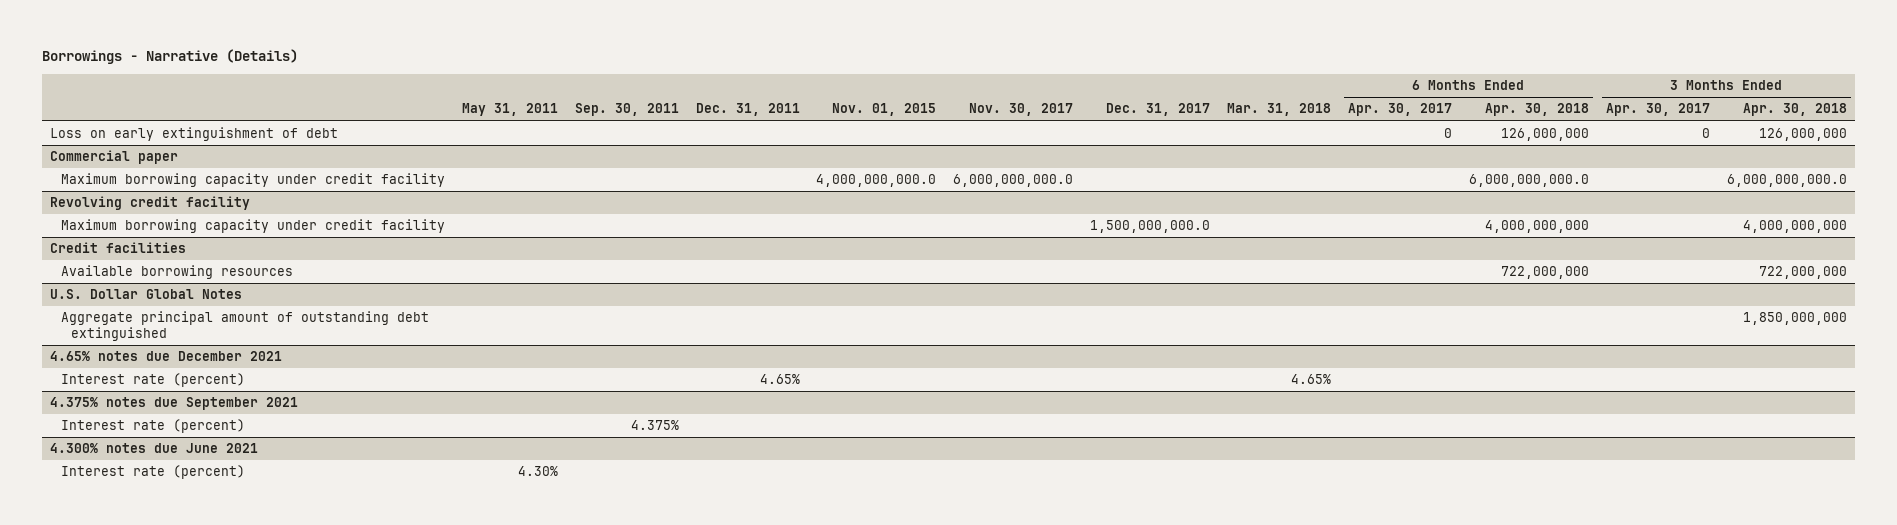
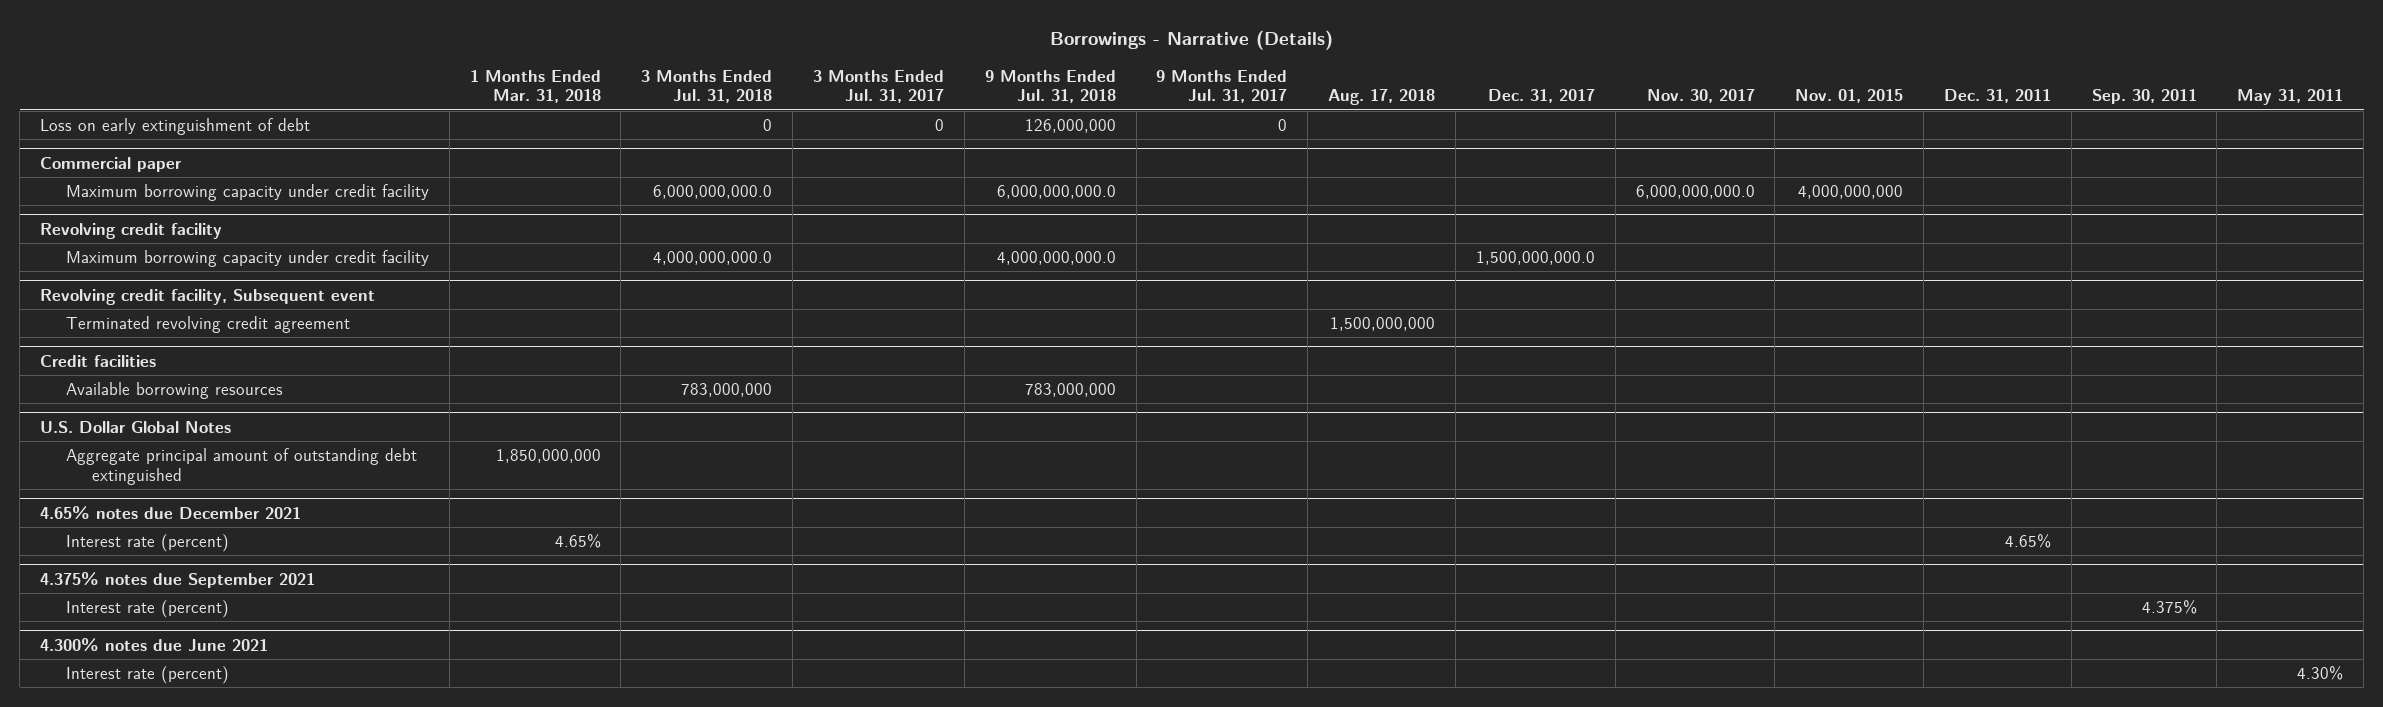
- | May 31, 2011 | Sep. 30, 2011 | Dec. 31, 2011 | Nov. 01, 2015 | Nov. 30, 2017 | Dec. 31, 2017 | Mar. 31, 2018 | 6 Months Ended Apr. 30, 2017 | 6 Months Ended Apr. 30, 2018 | 3 Months Ended Apr. 30, 2017 | 3 Months Ended Apr. 30, 2018
+ | 1 Months Ended Mar. 31, 2018 | 3 Months Ended Jul. 31, 2018 | 3 Months Ended Jul. 31, 2017 | 9 Months Ended Jul. 31, 2018 | 9 Months Ended Jul. 31, 2017 | Aug. 17, 2018 | Dec. 31, 2017 | Nov. 30, 2017 | Nov. 01, 2015 | Dec. 31, 2011 | Sep. 30, 2011 | May 31, 2011
@ Commercial paper
- Maximum borrowing capacity under credit facility | | | | 4,000,000,000.0 | 6,000,000,000.0 | | | | 6,000,000,000.0 | | 6,000,000,000.0
+ Maximum borrowing capacity under credit facility | | 6,000,000,000.0 | | 6,000,000,000.0 | | | | 6,000,000,000.0 | 4,000,000,000 | | |
+ Revolving credit facility, Subsequent event
+ Terminated revolving credit agreement | | | | | | 1,500,000,000 | | | | | |

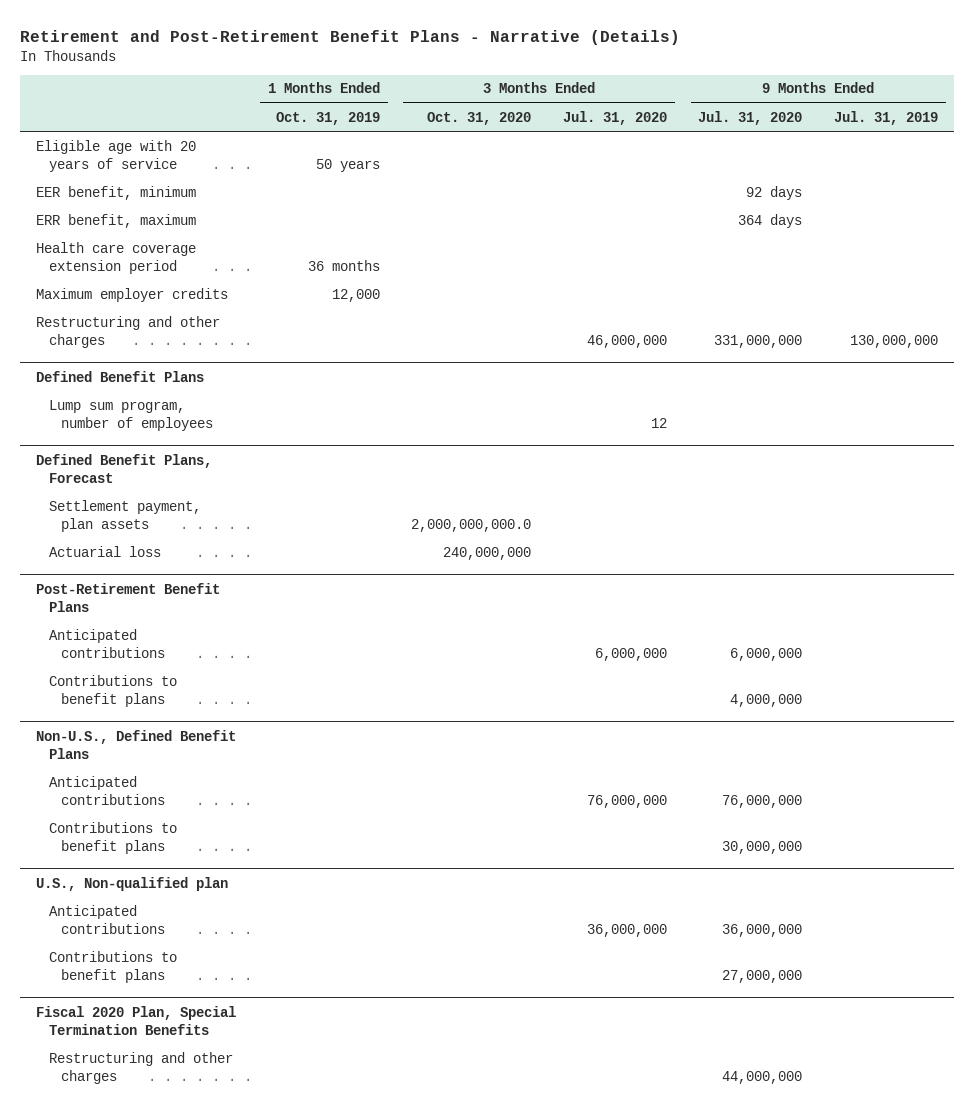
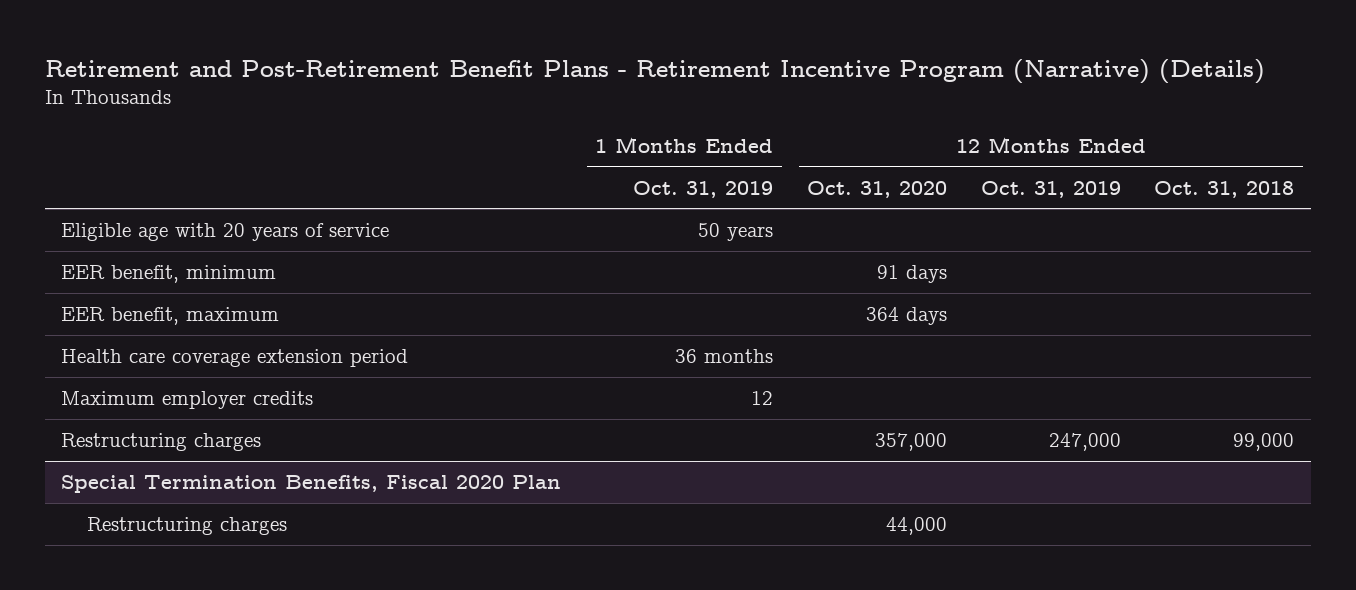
- Retirement and Post-Retirement Benefit Plans - Narrative (Details)
+ Retirement and Post-Retirement Benefit Plans - Retirement Incentive Program (Narrative) (Details)
- | 1 Months Ended Oct. 31, 2019 | 3 Months Ended Oct. 31, 2020 | 3 Months Ended Jul. 31, 2020 | 9 Months Ended Jul. 31, 2020 | 9 Months Ended Jul. 31, 2019
+ | 1 Months Ended Oct. 31, 2019 | 12 Months Ended Oct. 31, 2020 | 12 Months Ended Oct. 31, 2019 | 12 Months Ended Oct. 31, 2018
- ERR benefit, maximum | | | | 364 days |
+ EER benefit, maximum | | 364 days | |
- Maximum employer credits | 12,000 | | | |
- Restructuring and other charges | | | 46,000,000 | 331,000,000 | 130,000,000
- Defined Benefit Plans
- Lump sum program, number of employees | | | 12 | |
- Defined Benefit Plans, Forecast
- Settlement payment, plan assets | | 2,000,000,000.0 | | |
- Actuarial loss | | 240,000,000 | | |
- Post-Retirement Benefit Plans
- Anticipated contributions | | | 6,000,000 | 6,000,000 |
- Contributions to benefit plans | | | | 4,000,000 |
- Non-U.S., Defined Benefit Plans
- Anticipated contributions | | | 76,000,000 | 76,000,000 |
- Contributions to benefit plans | | | | 30,000,000 |
- U.S., Non-qualified plan
- Anticipated contributions | | | 36,000,000 | 36,000,000 |
- Contributions to benefit plans | | | | 27,000,000 |
- Fiscal 2020 Plan, Special Termination Benefits
- Restructuring and other charges | | | | 44,000,000 |
+ Maximum employer credits | 12 | | |
+ Restructuring charges | | 357,000 | 247,000 | 99,000
+ Special Termination Benefits, Fiscal 2020 Plan
+ Restructuring charges | | 44,000 | |

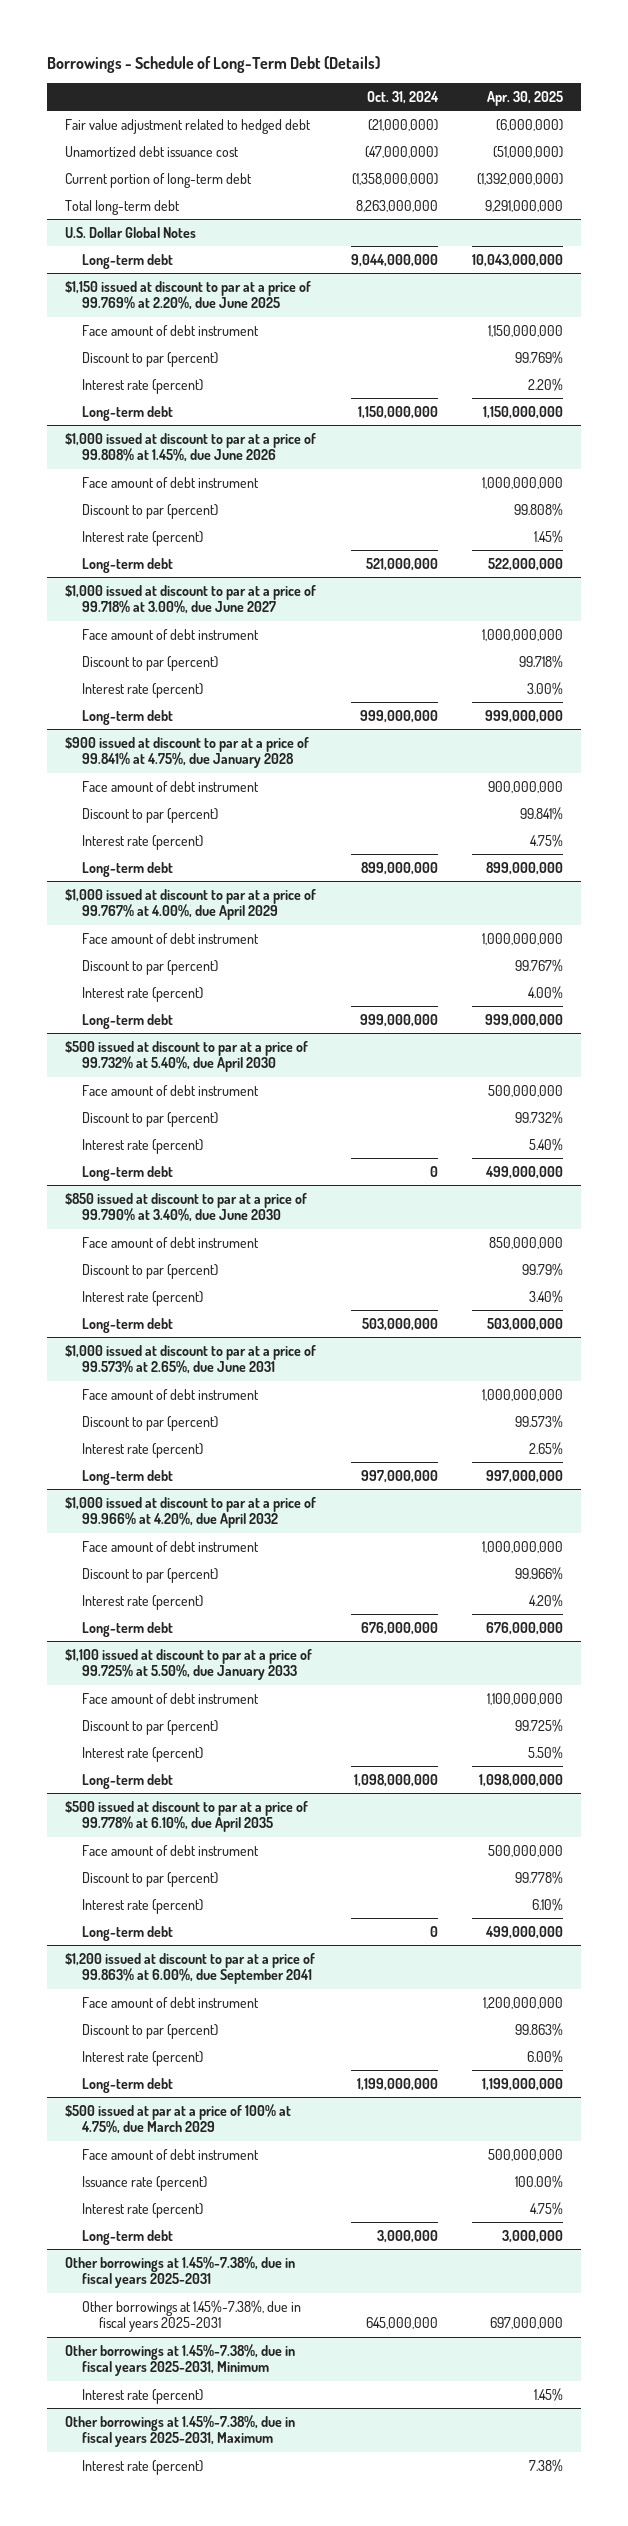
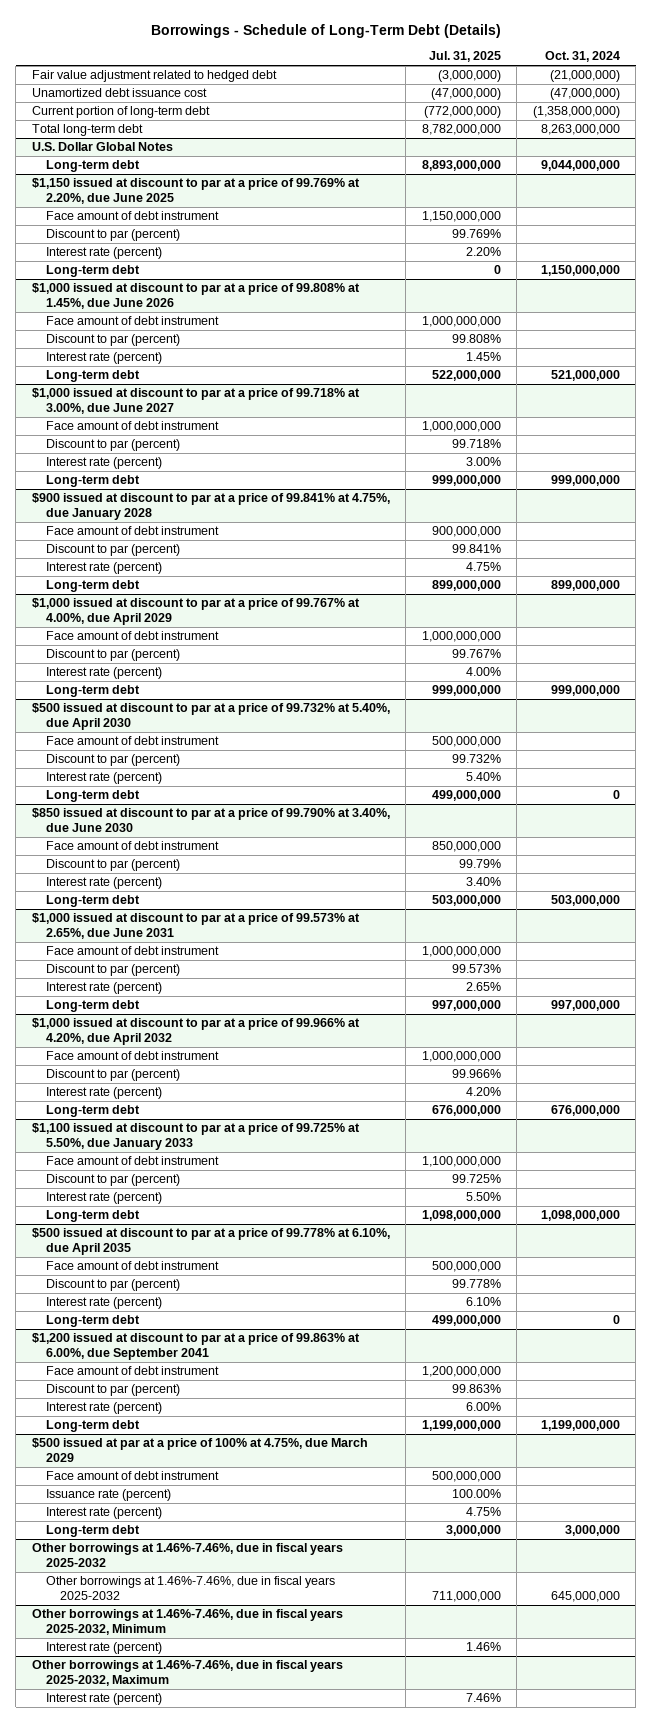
- | Oct. 31, 2024 | Apr. 30, 2025
+ | Jul. 31, 2025 | Oct. 31, 2024
- Other borrowings at 1.45%-7.38%, due in fiscal years 2025-2031
- Other borrowings at 1.45%-7.38%, due in fiscal years 2025-2031 | 645,000,000 | 697,000,000
- Other borrowings at 1.45%-7.38%, due in fiscal years 2025-2031, Minimum
+ Other borrowings at 1.46%-7.46%, due in fiscal years 2025-2032
+ Other borrowings at 1.46%-7.46%, due in fiscal years 2025-2032 | 711,000,000 | 645,000,000
+ Other borrowings at 1.46%-7.46%, due in fiscal years 2025-2032, Minimum
- Other borrowings at 1.45%-7.38%, due in fiscal years 2025-2031, Maximum
+ Other borrowings at 1.46%-7.46%, due in fiscal years 2025-2032, Maximum

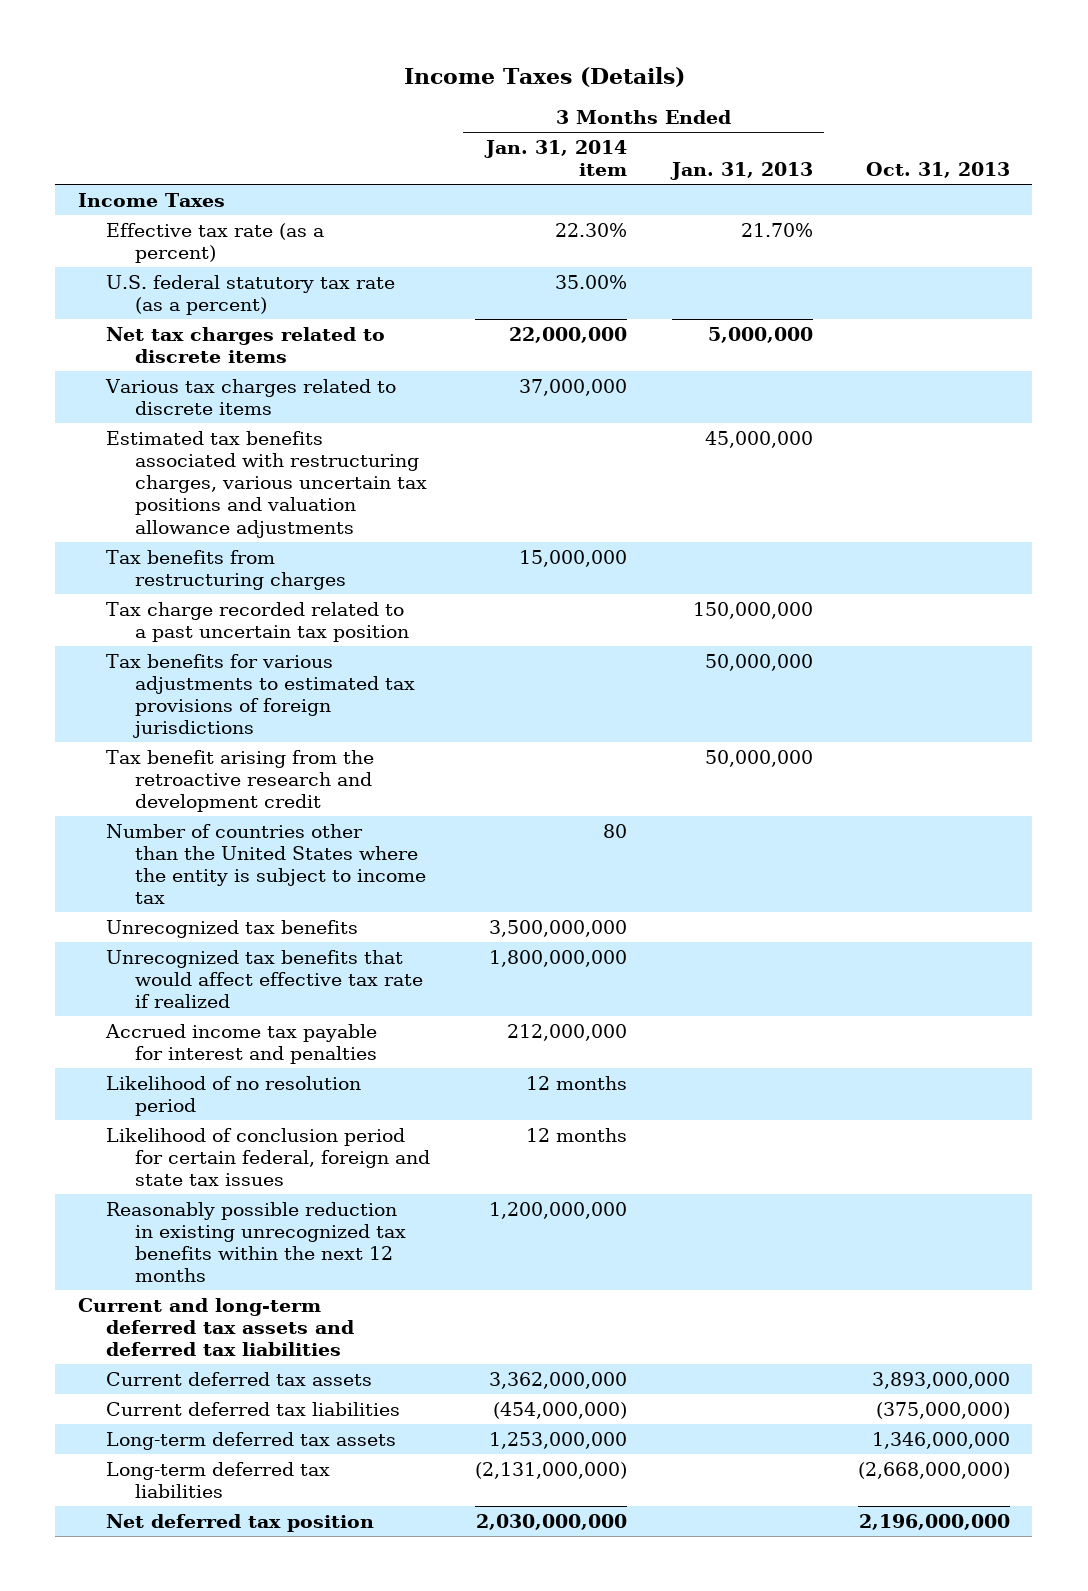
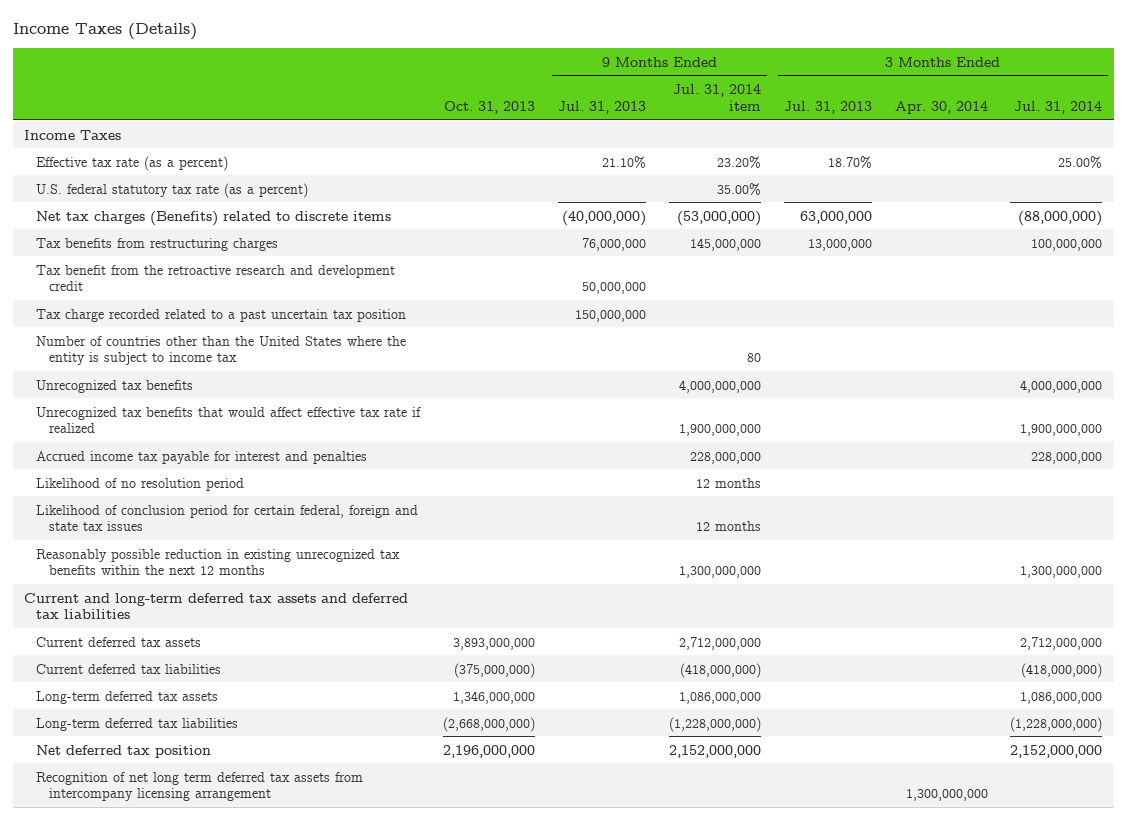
- | 3 Months Ended Jan. 31, 2014 item | 3 Months Ended Jan. 31, 2013 | Oct. 31, 2013
+ | Oct. 31, 2013 | 9 Months Ended Jul. 31, 2013 | 9 Months Ended Jul. 31, 2014 item | 3 Months Ended Jul. 31, 2013 | 3 Months Ended Apr. 30, 2014 | 3 Months Ended Jul. 31, 2014
- Net tax charges related to discrete items | 22,000,000 | 5,000,000 |
- Various tax charges related to discrete items | 37,000,000 | |
- Estimated tax benefits associated with restructuring charges, various uncertain tax positions and valuation allowance adjustments | | 45,000,000 |
+ Net tax charges (Benefits) related to discrete items | | (40,000,000) | (53,000,000) | 63,000,000 | | (88,000,000)
+ Tax benefit from the retroactive research and development credit | | 50,000,000 | | | |
- Tax benefits for various adjustments to estimated tax provisions of foreign jurisdictions | | 50,000,000 |
- Tax benefit arising from the retroactive research and development credit | | 50,000,000 |
+ Recognition of net long term deferred tax assets from intercompany licensing arrangement | | | | | 1,300,000,000 |

